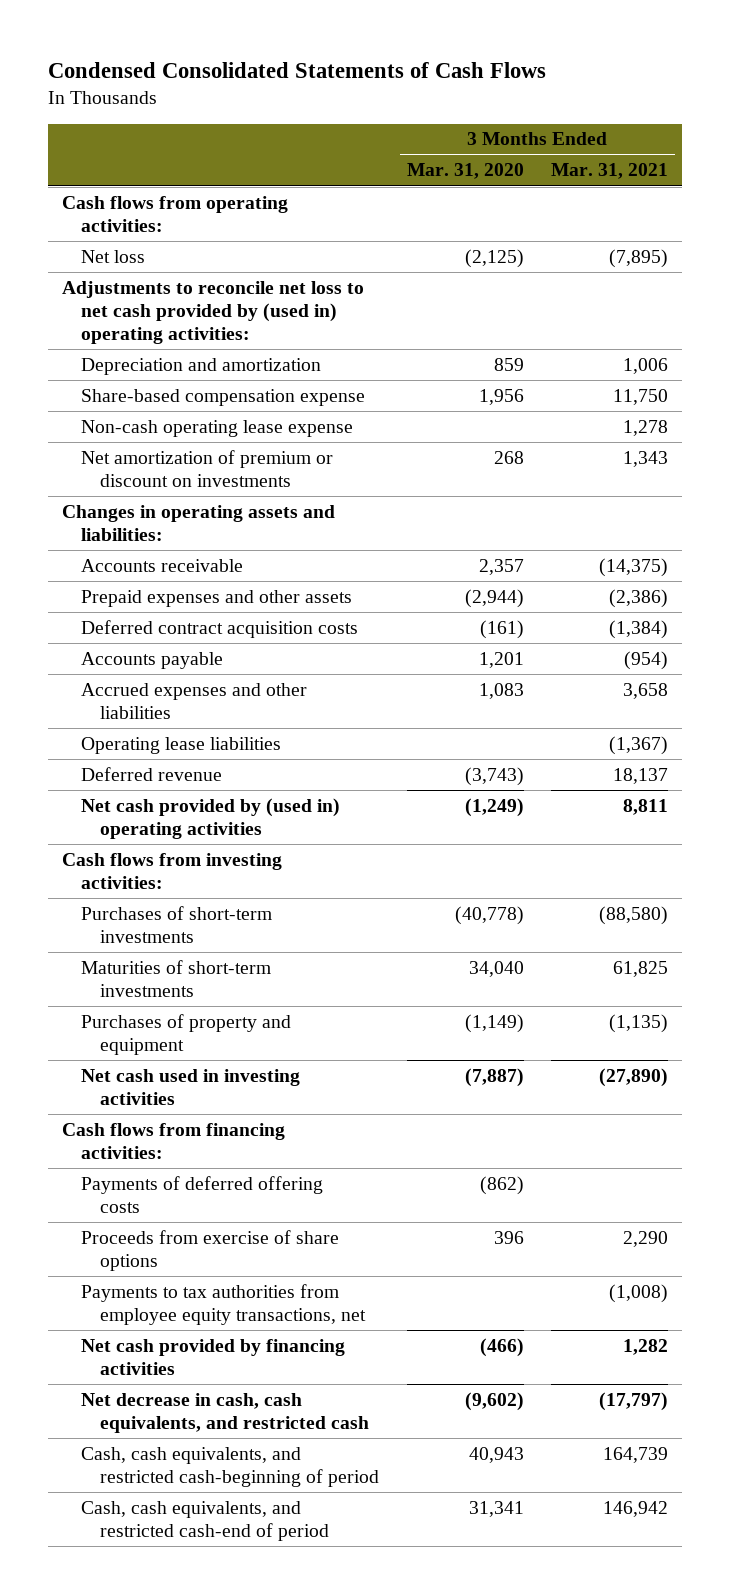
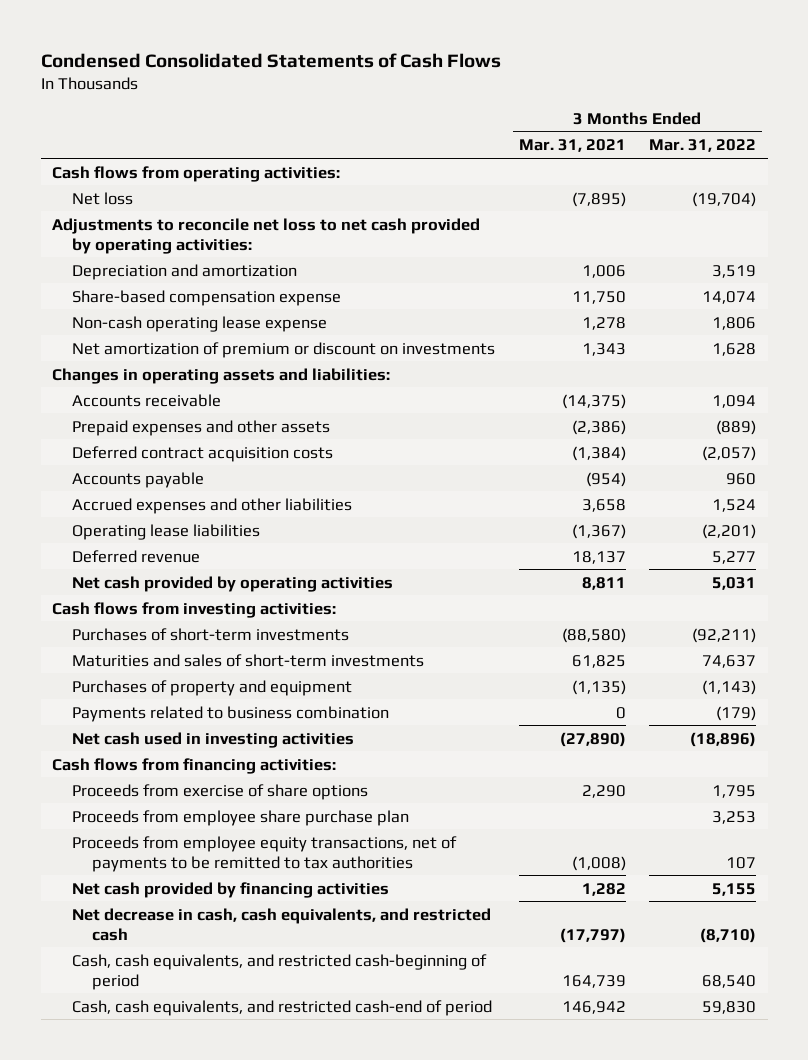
- | 3 Months Ended Mar. 31, 2020 | 3 Months Ended Mar. 31, 2021
+ | 3 Months Ended Mar. 31, 2021 | 3 Months Ended Mar. 31, 2022
- Adjustments to reconcile net loss to net cash provided by (used in) operating activities:
+ Adjustments to reconcile net loss to net cash provided by operating activities:
- Net cash provided by (used in) operating activities | (1,249) | 8,811
+ Net cash provided by operating activities | 8,811 | 5,031
- Maturities of short-term investments | 34,040 | 61,825
+ Maturities and sales of short-term investments | 61,825 | 74,637
+ Payments related to business combination | 0 | (179)
- Payments of deferred offering costs | (862) |
- Payments to tax authorities from employee equity transactions, net | | (1,008)
+ Proceeds from employee share purchase plan | | 3,253
+ Proceeds from employee equity transactions, net of payments to be remitted to tax authorities | (1,008) | 107

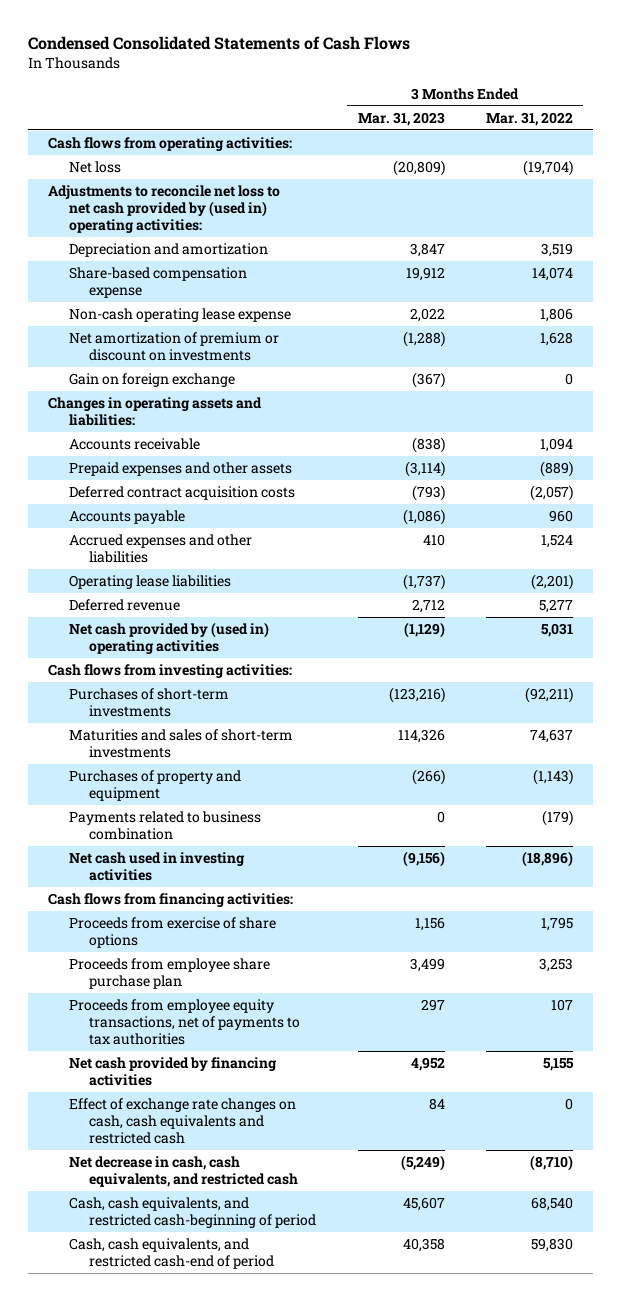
- | 3 Months Ended Mar. 31, 2021 | 3 Months Ended Mar. 31, 2022
+ | 3 Months Ended Mar. 31, 2023 | 3 Months Ended Mar. 31, 2022
- Adjustments to reconcile net loss to net cash provided by operating activities:
+ Adjustments to reconcile net loss to net cash provided by (used in) operating activities:
+ Gain on foreign exchange | (367) | 0
- Net cash provided by operating activities | 8,811 | 5,031
+ Net cash provided by (used in) operating activities | (1,129) | 5,031
- Proceeds from employee equity transactions, net of payments to be remitted to tax authorities | (1,008) | 107
+ Proceeds from employee equity transactions, net of payments to tax authorities | 297 | 107
+ Effect of exchange rate changes on cash, cash equivalents and restricted cash | 84 | 0

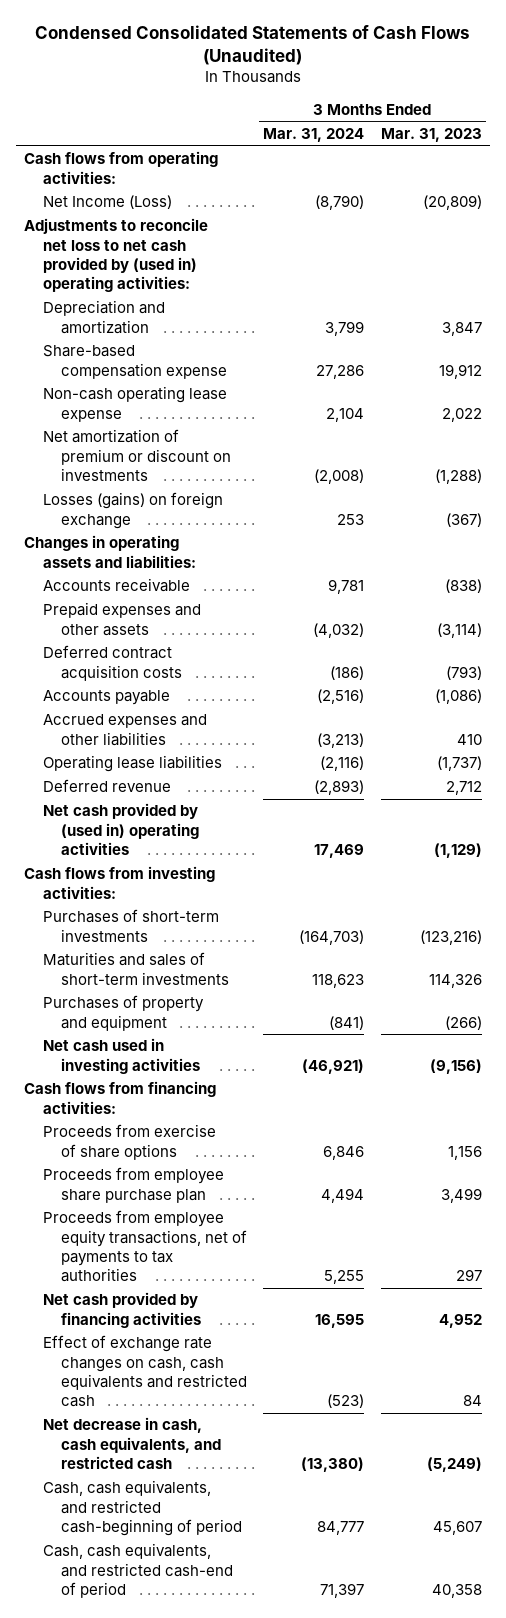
- Condensed Consolidated Statements of Cash Flows
+ Condensed Consolidated Statements of Cash Flows (Unaudited)
- | 3 Months Ended Mar. 31, 2023 | 3 Months Ended Mar. 31, 2022
+ | 3 Months Ended Mar. 31, 2024 | 3 Months Ended Mar. 31, 2023
- Net loss | (20,809) | (19,704)
+ Net Income (Loss) | (8,790) | (20,809)
- Gain on foreign exchange | (367) | 0
+ Losses (gains) on foreign exchange | 253 | (367)
- Payments related to business combination | 0 | (179)

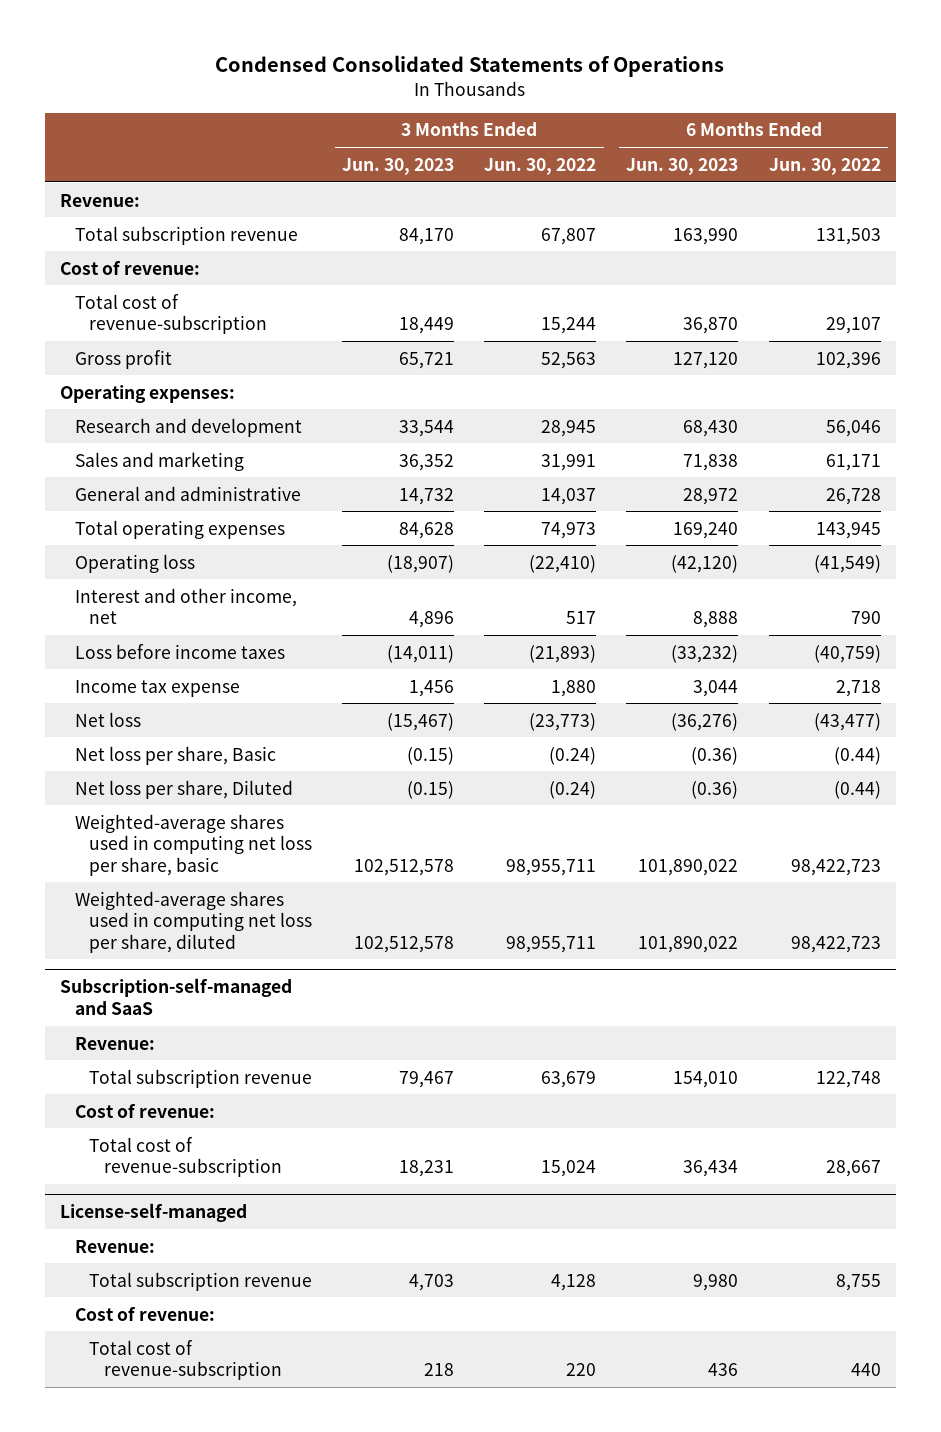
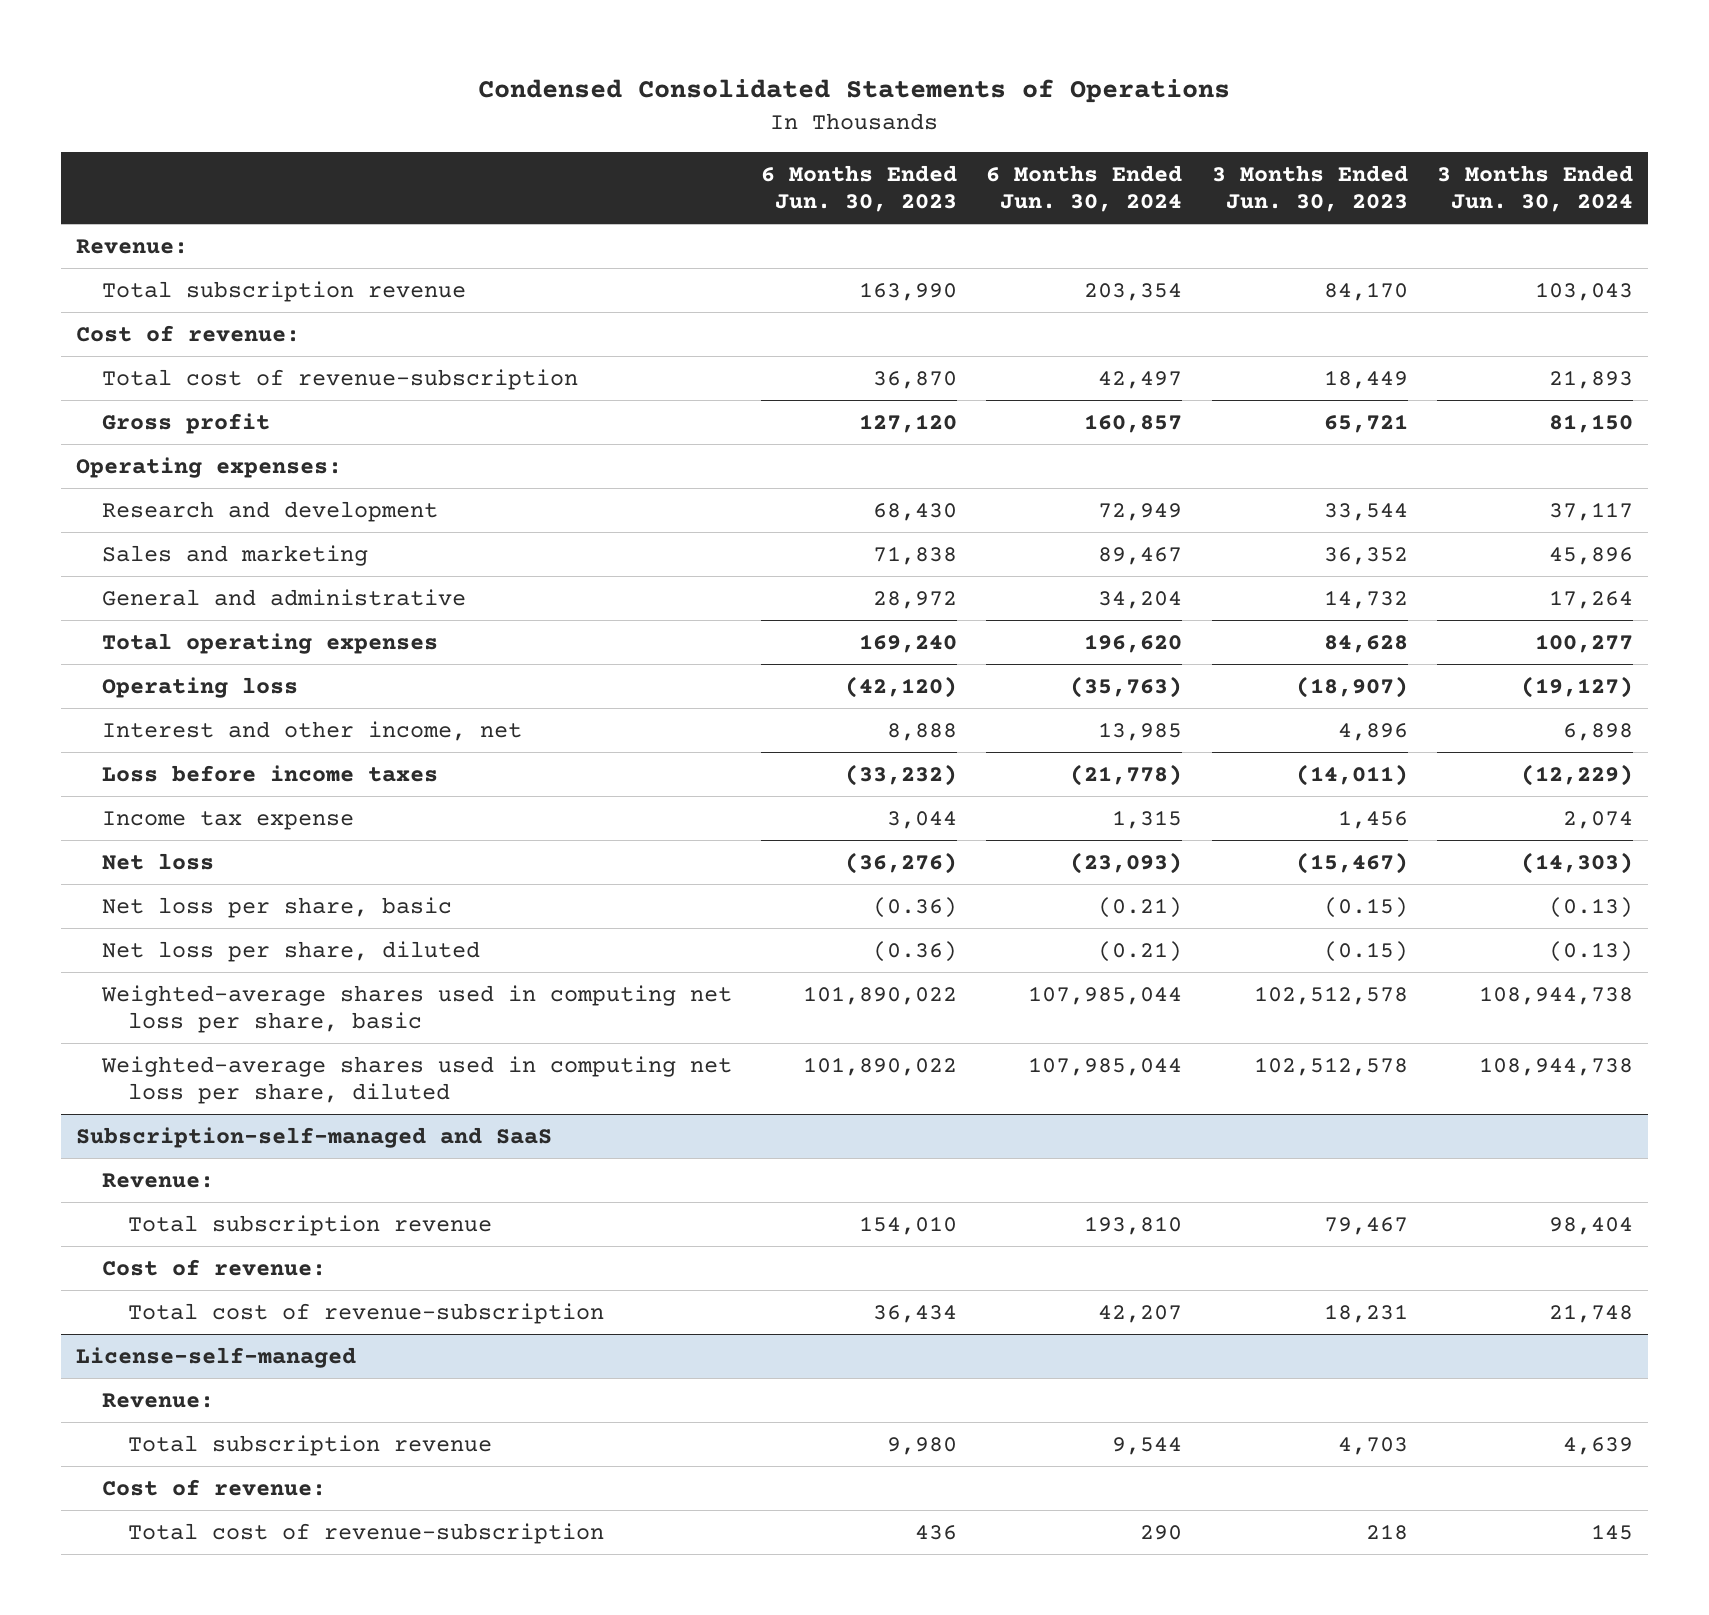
- | 3 Months Ended Jun. 30, 2023 | 3 Months Ended Jun. 30, 2022 | 6 Months Ended Jun. 30, 2023 | 6 Months Ended Jun. 30, 2022
+ | 6 Months Ended Jun. 30, 2023 | 6 Months Ended Jun. 30, 2024 | 3 Months Ended Jun. 30, 2023 | 3 Months Ended Jun. 30, 2024
- Net loss per share, Basic | (0.15) | (0.24) | (0.36) | (0.44)
- Net loss per share, Diluted | (0.15) | (0.24) | (0.36) | (0.44)
+ Net loss per share, basic | (0.36) | (0.21) | (0.15) | (0.13)
+ Net loss per share, diluted | (0.36) | (0.21) | (0.15) | (0.13)

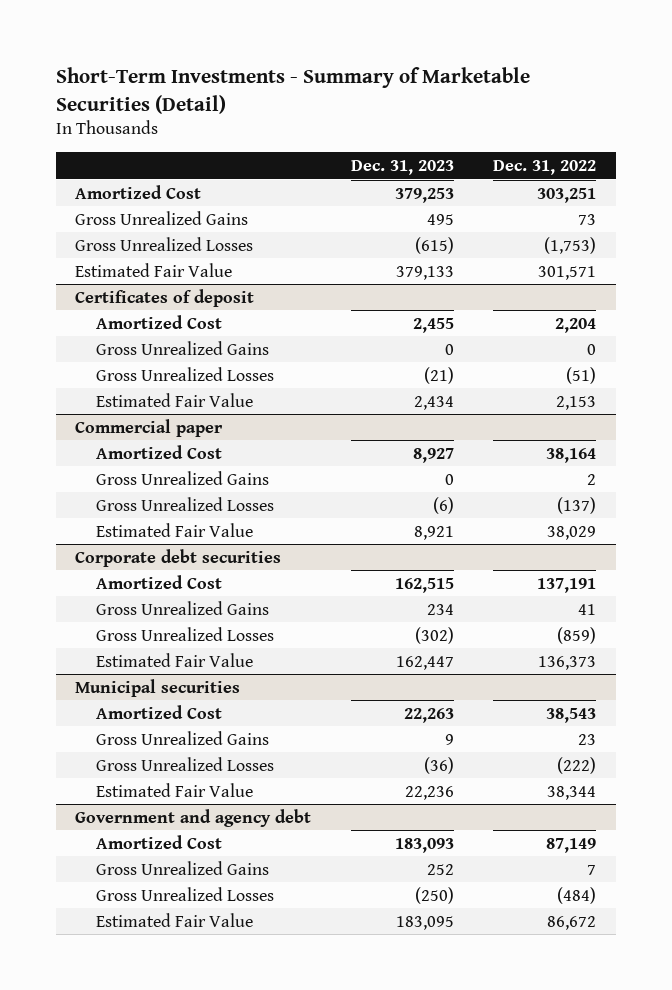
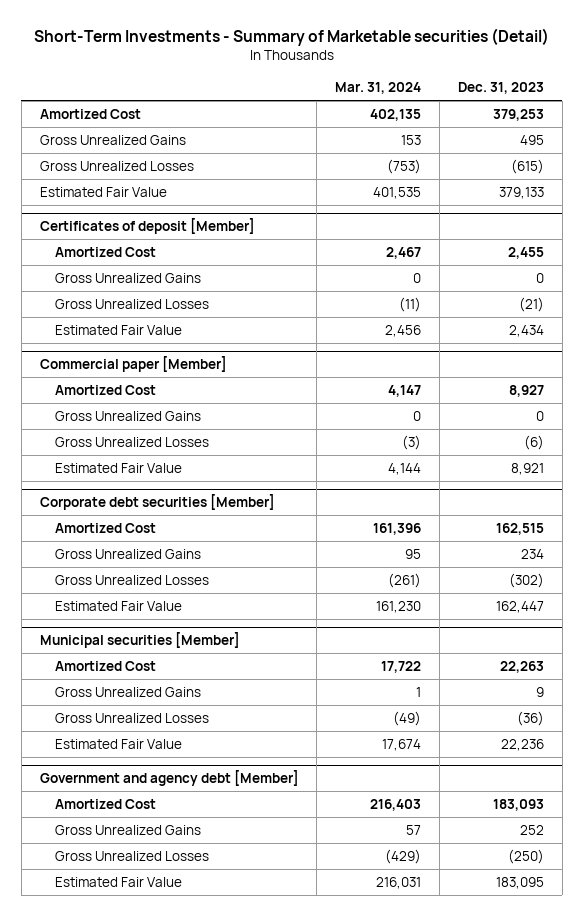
- Short-Term Investments - Summary of Marketable Securities (Detail)
+ Short-Term Investments - Summary of Marketable securities (Detail)
- | Dec. 31, 2023 | Dec. 31, 2022
+ | Mar. 31, 2024 | Dec. 31, 2023
- Certificates of deposit
+ Certificates of deposit [Member]
- Commercial paper
+ Commercial paper [Member]
- Corporate debt securities
+ Corporate debt securities [Member]
- Municipal securities
+ Municipal securities [Member]
- Government and agency debt
+ Government and agency debt [Member]

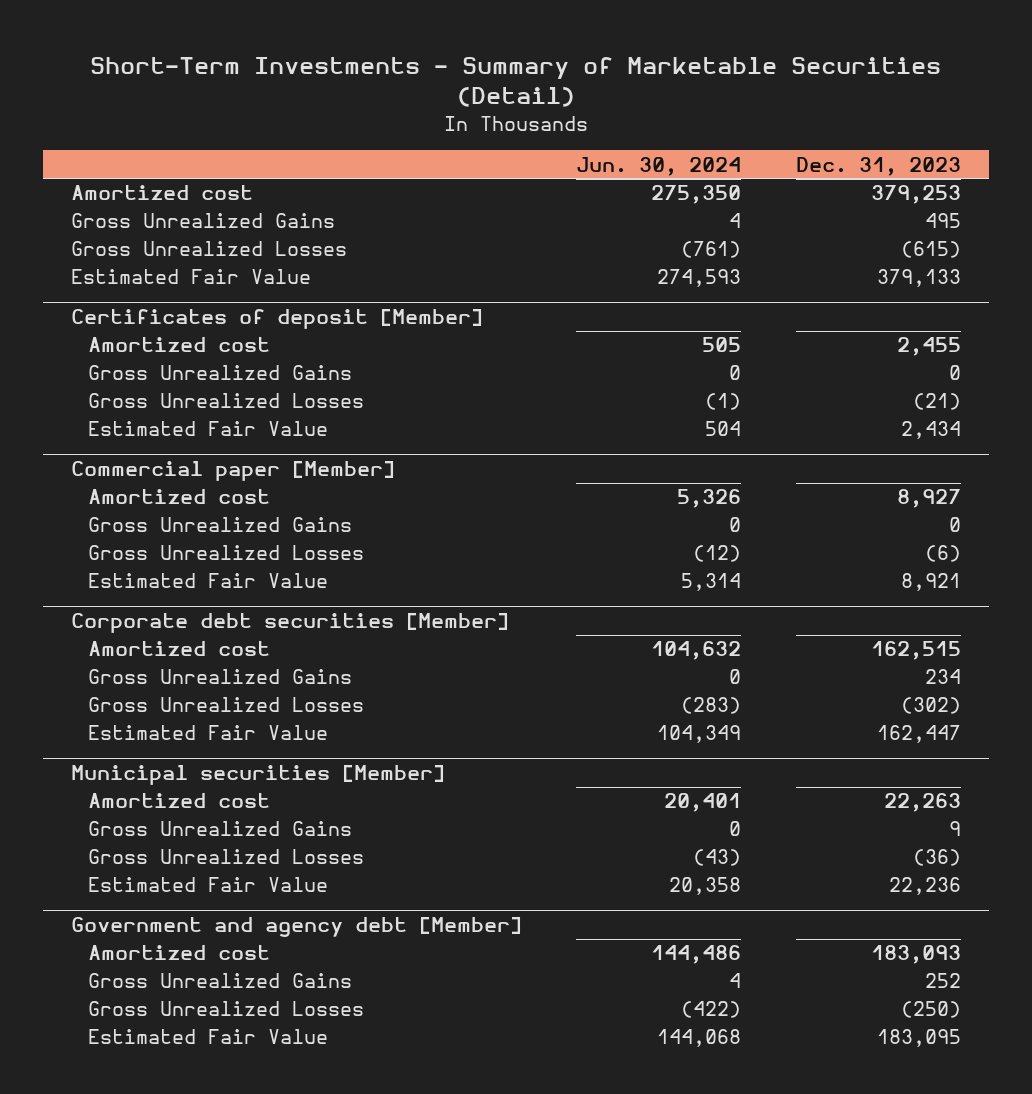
- Short-Term Investments - Summary of Marketable securities (Detail)
+ Short-Term Investments - Summary of Marketable Securities (Detail)
- | Mar. 31, 2024 | Dec. 31, 2023
+ | Jun. 30, 2024 | Dec. 31, 2023
- Amortized Cost | 402,135 | 379,253
+ Amortized cost | 275,350 | 379,253
@ Certificates of deposit [Member]
- Amortized Cost | 2,467 | 2,455
+ Amortized cost | 505 | 2,455
@ Commercial paper [Member]
- Amortized Cost | 4,147 | 8,927
+ Amortized cost | 5,326 | 8,927
@ Corporate debt securities [Member]
- Amortized Cost | 161,396 | 162,515
+ Amortized cost | 104,632 | 162,515
@ Municipal securities [Member]
- Amortized Cost | 17,722 | 22,263
+ Amortized cost | 20,401 | 22,263
@ Government and agency debt [Member]
- Amortized Cost | 216,403 | 183,093
+ Amortized cost | 144,486 | 183,093

